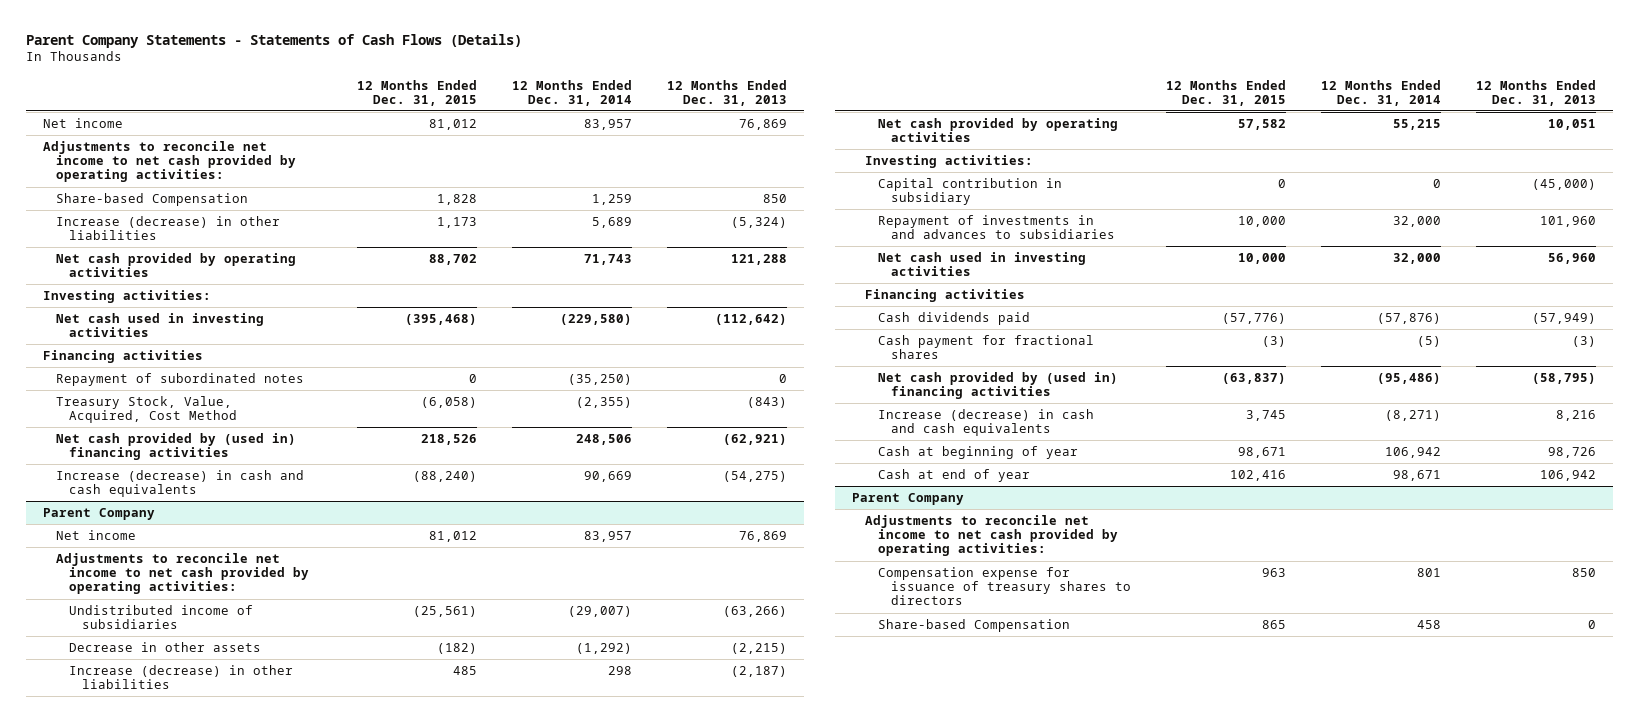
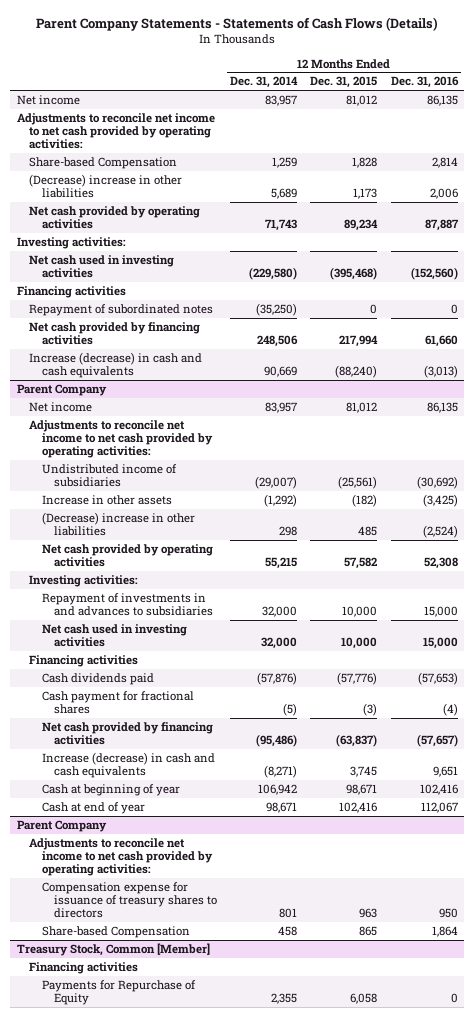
- | 12 Months Ended Dec. 31, 2015 | 12 Months Ended Dec. 31, 2014 | 12 Months Ended Dec. 31, 2013
+ | 12 Months Ended Dec. 31, 2014 | 12 Months Ended Dec. 31, 2015 | 12 Months Ended Dec. 31, 2016
- Increase (decrease) in other liabilities | 1,173 | 5,689 | (5,324)
- Net cash provided by operating activities | 88,702 | 71,743 | 121,288
+ (Decrease) increase in other liabilities | 5,689 | 1,173 | 2,006
+ Net cash provided by operating activities | 71,743 | 89,234 | 87,887
- Treasury Stock, Value, Acquired, Cost Method | (6,058) | (2,355) | (843)
- Net cash provided by (used in) financing activities | 218,526 | 248,506 | (62,921)
+ Net cash provided by financing activities | 248,506 | 217,994 | 61,660
@ Parent Company
- Decrease in other assets | (182) | (1,292) | (2,215)
- Increase (decrease) in other liabilities | 485 | 298 | (2,187)
+ Increase in other assets | (1,292) | (182) | (3,425)
+ (Decrease) increase in other liabilities | 298 | 485 | (2,524)
- Capital contribution in subsidiary | 0 | 0 | (45,000)
- Net cash provided by (used in) financing activities | (63,837) | (95,486) | (58,795)
+ Net cash provided by financing activities | (95,486) | (63,837) | (57,657)
+ Treasury Stock, Common [Member]
+ Financing activities
+ Payments for Repurchase of Equity | 2,355 | 6,058 | 0

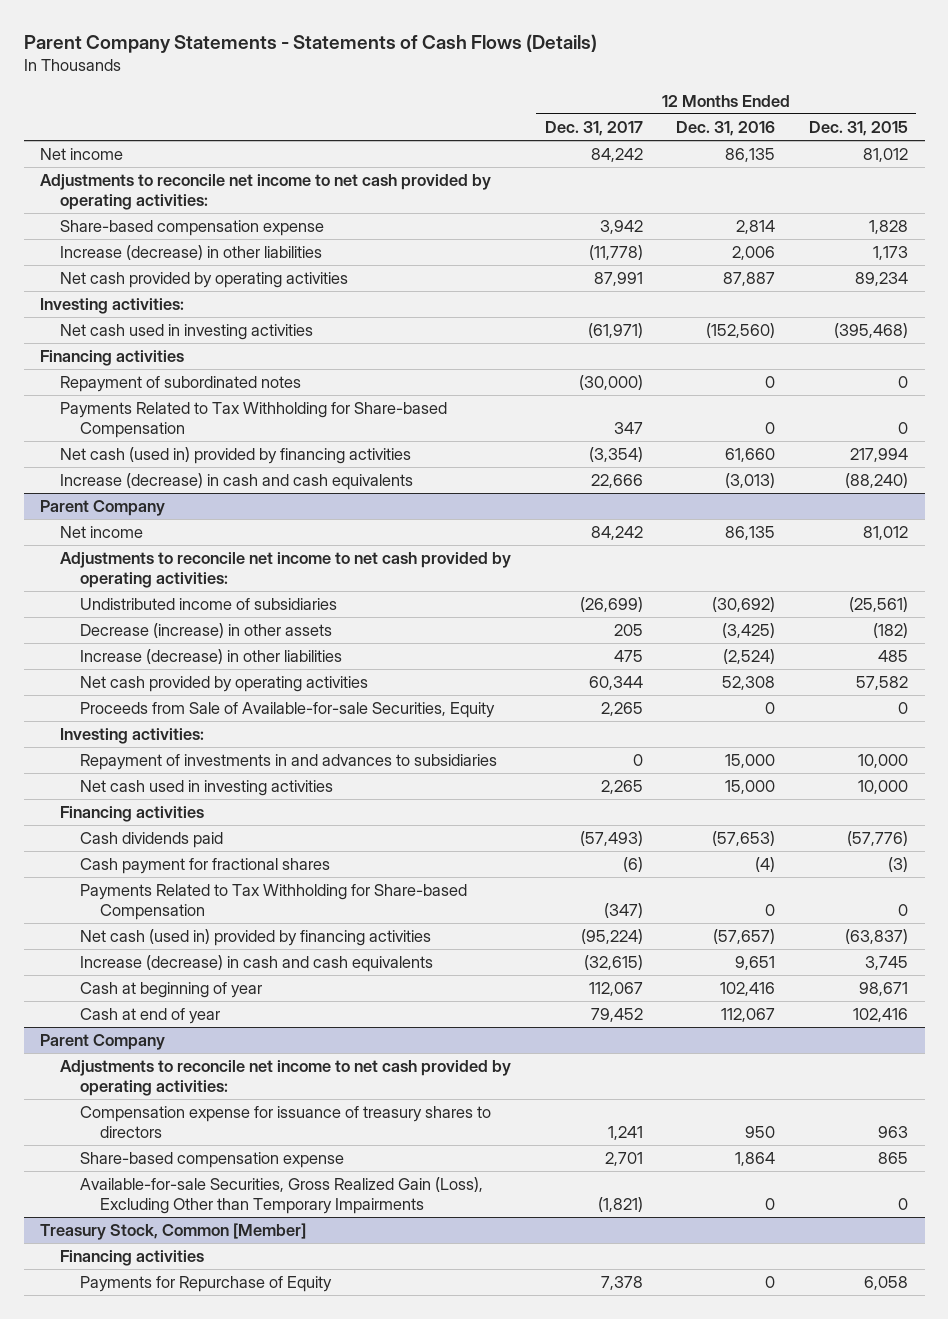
- | 12 Months Ended Dec. 31, 2014 | 12 Months Ended Dec. 31, 2015 | 12 Months Ended Dec. 31, 2016
+ | 12 Months Ended Dec. 31, 2017 | 12 Months Ended Dec. 31, 2016 | 12 Months Ended Dec. 31, 2015
- Share-based Compensation | 1,259 | 1,828 | 2,814
- (Decrease) increase in other liabilities | 5,689 | 1,173 | 2,006
+ Share-based compensation expense | 3,942 | 2,814 | 1,828
+ Increase (decrease) in other liabilities | (11,778) | 2,006 | 1,173
- Net cash provided by financing activities | 248,506 | 217,994 | 61,660
+ Payments Related to Tax Withholding for Share-based Compensation | 347 | 0 | 0
+ Net cash (used in) provided by financing activities | (3,354) | 61,660 | 217,994
@ Parent Company
- Increase in other assets | (1,292) | (182) | (3,425)
- (Decrease) increase in other liabilities | 298 | 485 | (2,524)
+ Decrease (increase) in other assets | 205 | (3,425) | (182)
+ Increase (decrease) in other liabilities | 475 | (2,524) | 485
+ Proceeds from Sale of Available-for-sale Securities, Equity | 2,265 | 0 | 0
- Net cash provided by financing activities | (95,486) | (63,837) | (57,657)
+ Payments Related to Tax Withholding for Share-based Compensation | (347) | 0 | 0
+ Net cash (used in) provided by financing activities | (95,224) | (57,657) | (63,837)
- Share-based Compensation | 458 | 865 | 1,864
+ Share-based compensation expense | 2,701 | 1,864 | 865
+ Available-for-sale Securities, Gross Realized Gain (Loss), Excluding Other than Temporary Impairments | (1,821) | 0 | 0

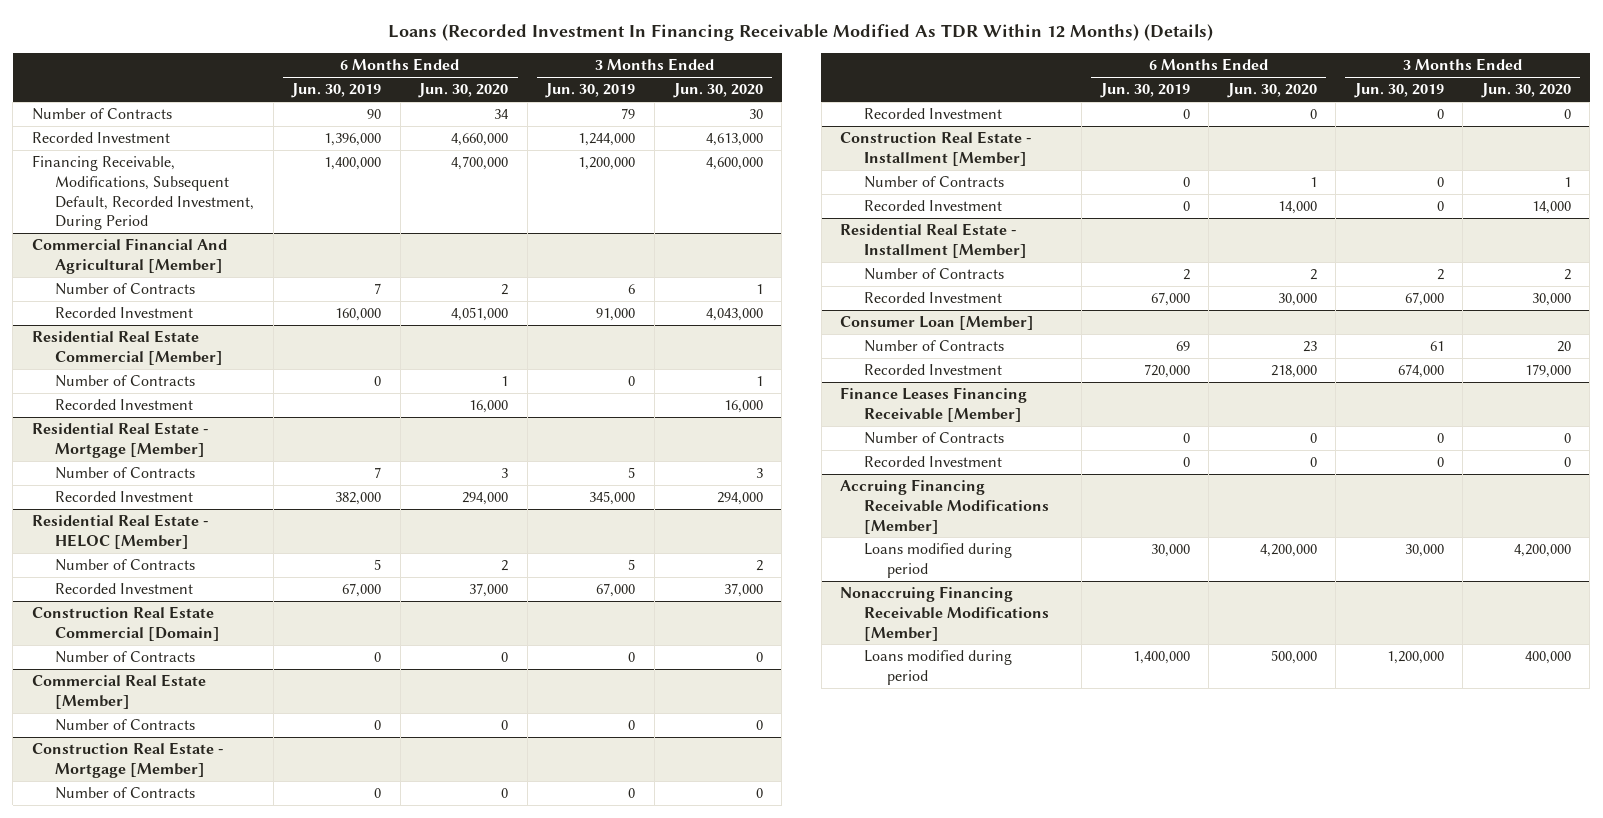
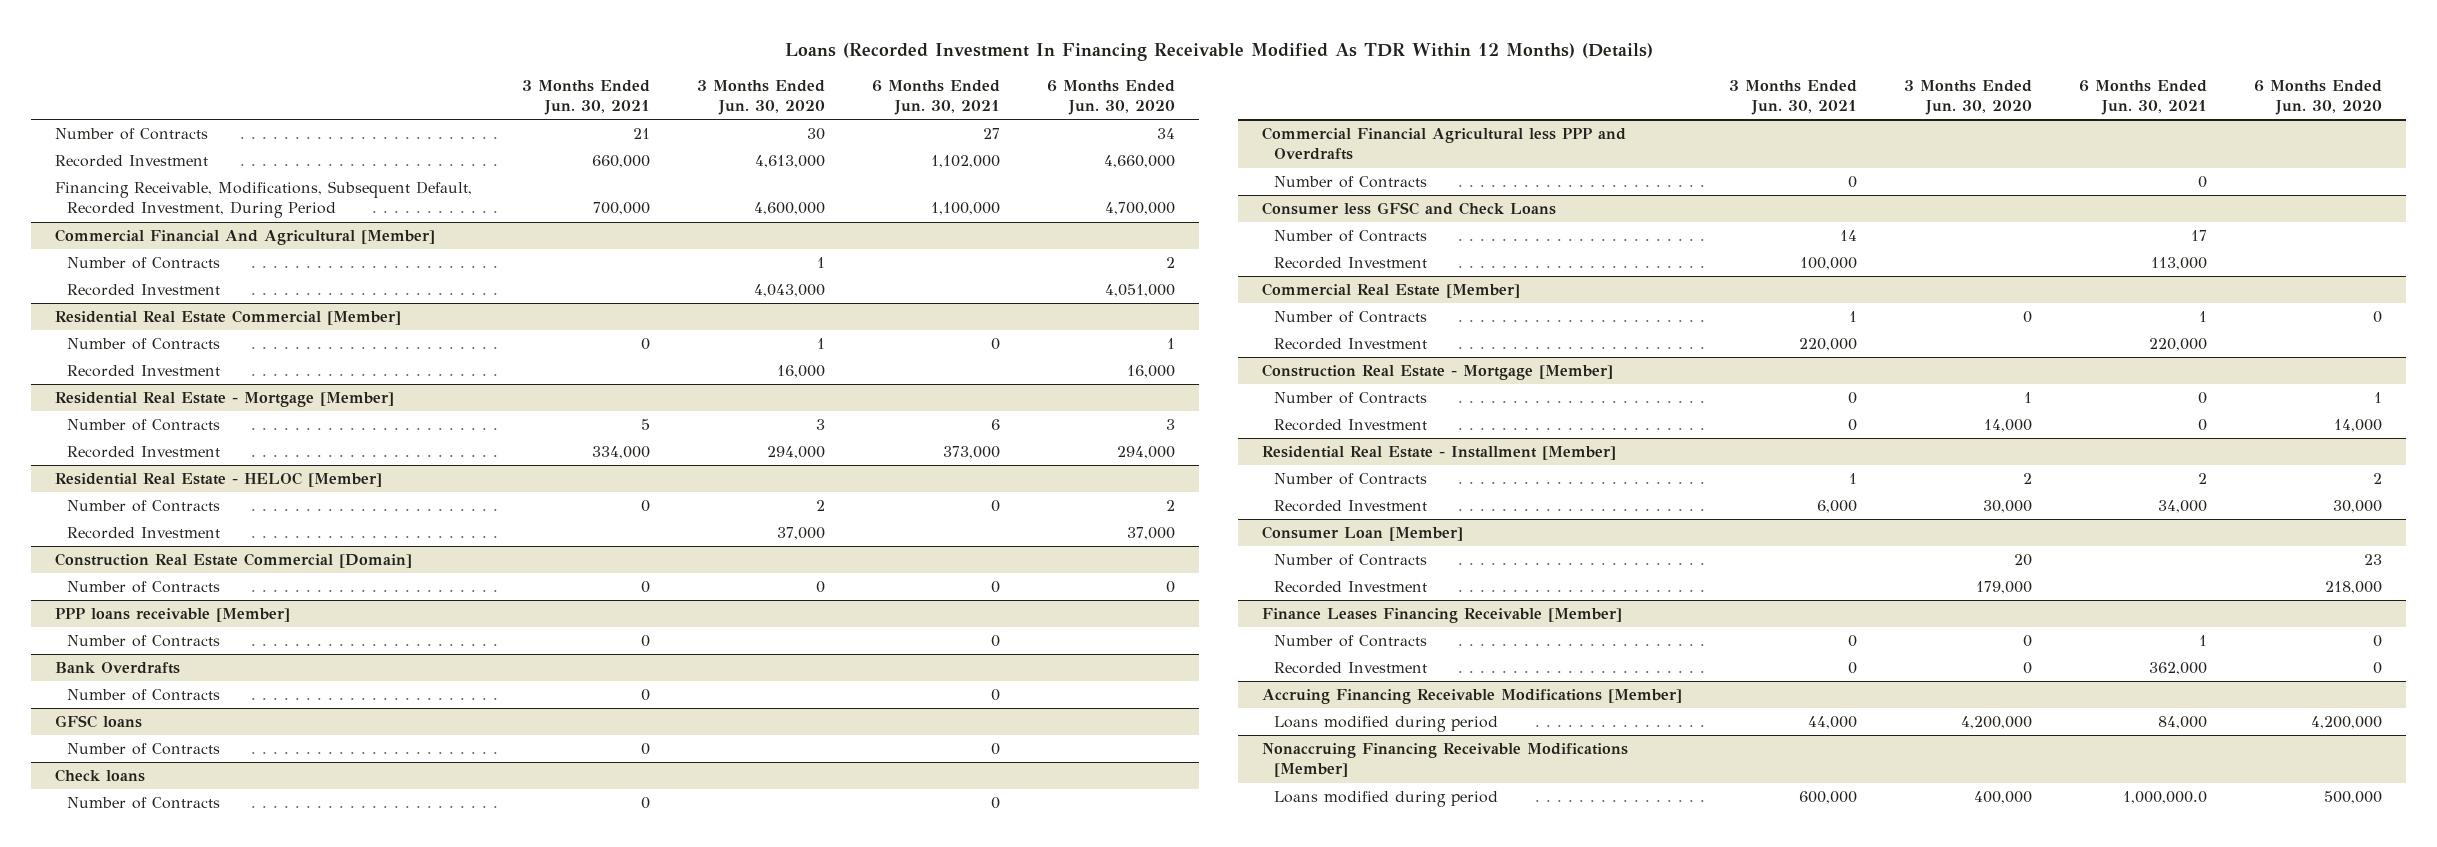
- | 6 Months Ended Jun. 30, 2019 | 6 Months Ended Jun. 30, 2020 | 3 Months Ended Jun. 30, 2019 | 3 Months Ended Jun. 30, 2020
+ | 3 Months Ended Jun. 30, 2021 | 3 Months Ended Jun. 30, 2020 | 6 Months Ended Jun. 30, 2021 | 6 Months Ended Jun. 30, 2020
+ PPP loans receivable [Member]
+ Number of Contracts | 0 | | 0 |
+ Bank Overdrafts
+ Number of Contracts | 0 | | 0 |
+ GFSC loans
+ Number of Contracts | 0 | | 0 |
+ Check loans
+ Number of Contracts | 0 | | 0 |
+ Commercial Financial Agricultural less PPP and Overdrafts
+ Number of Contracts | 0 | | 0 |
+ Consumer less GFSC and Check Loans
+ Number of Contracts | 14 | | 17 |
+ Recorded Investment | 100,000 | | 113,000 |
@ Commercial Real Estate [Member]
+ Recorded Investment | 220,000 | | 220,000 |
@ Construction Real Estate - Mortgage [Member]
- Number of Contracts | 0 | 0 | 0 | 0
- Recorded Investment | 0 | 0 | 0 | 0
- Construction Real Estate - Installment [Member]

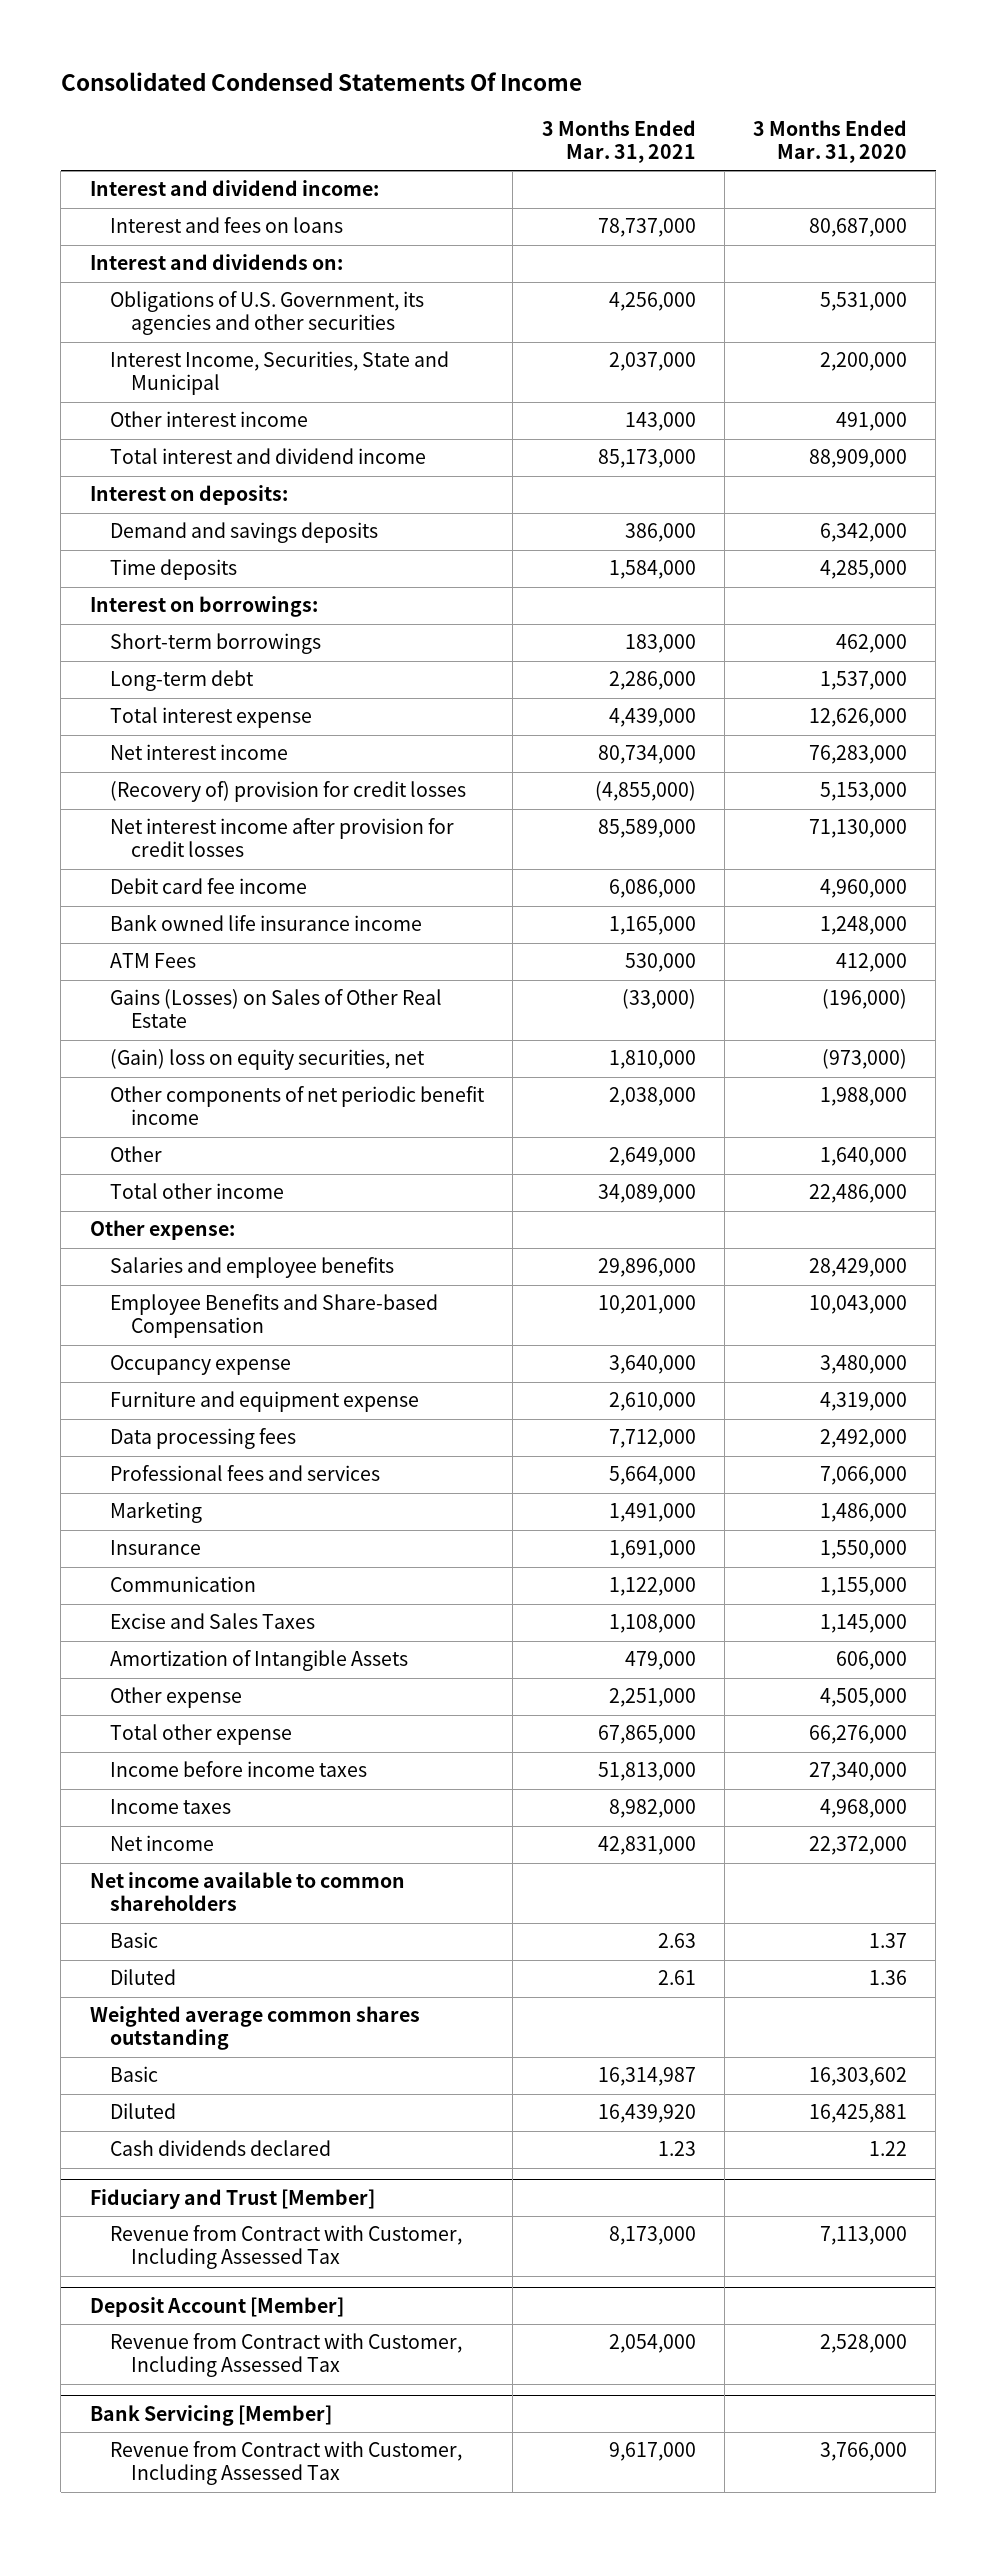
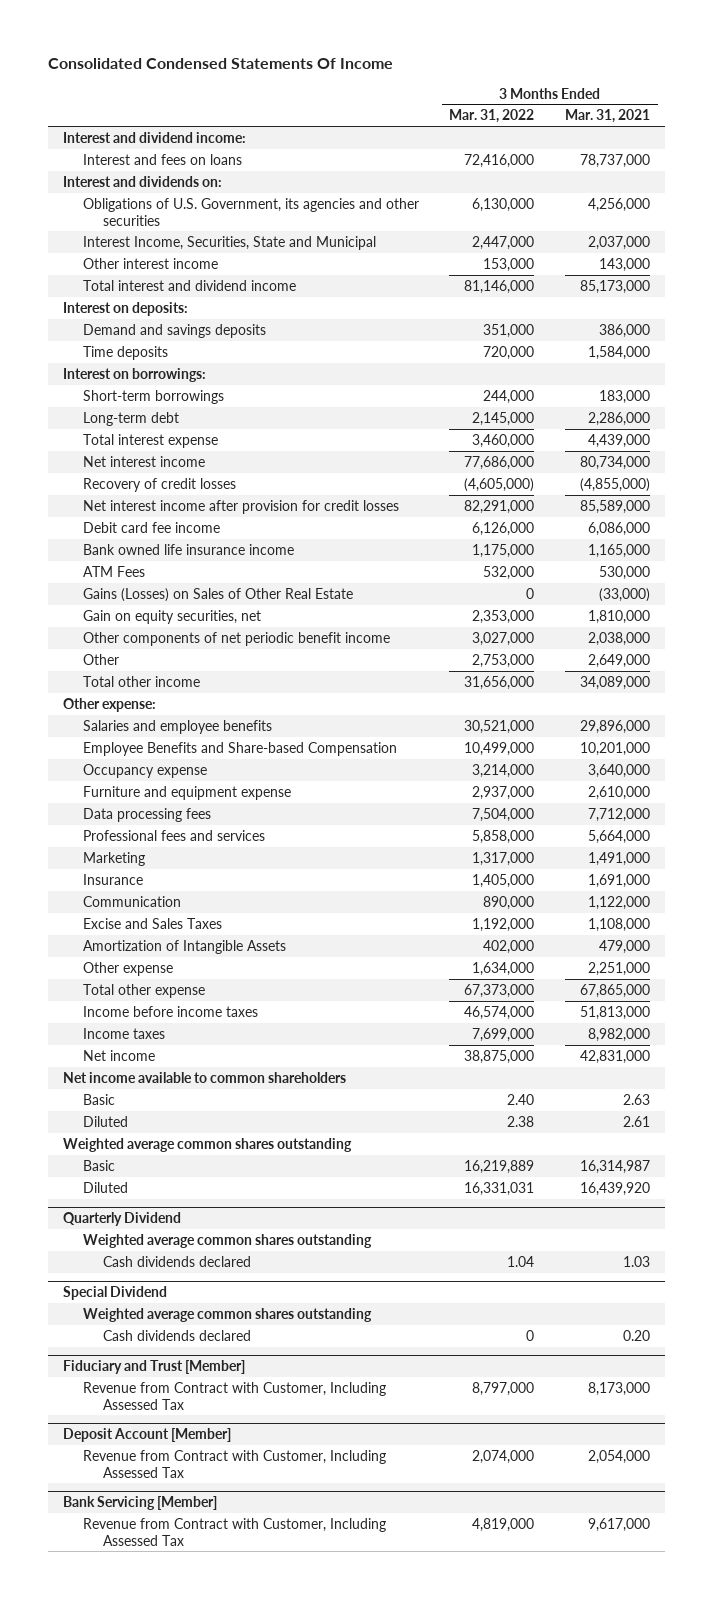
- | 3 Months Ended Mar. 31, 2021 | 3 Months Ended Mar. 31, 2020
+ | 3 Months Ended Mar. 31, 2022 | 3 Months Ended Mar. 31, 2021
- (Recovery of) provision for credit losses | (4,855,000) | 5,153,000
+ Recovery of credit losses | (4,605,000) | (4,855,000)
- (Gain) loss on equity securities, net | 1,810,000 | (973,000)
+ Gain on equity securities, net | 2,353,000 | 1,810,000
- Cash dividends declared | 1.23 | 1.22
+ Quarterly Dividend
+ Weighted average common shares outstanding
+ Cash dividends declared | 1.04 | 1.03
+ Special Dividend
+ Weighted average common shares outstanding
+ Cash dividends declared | 0 | 0.20

